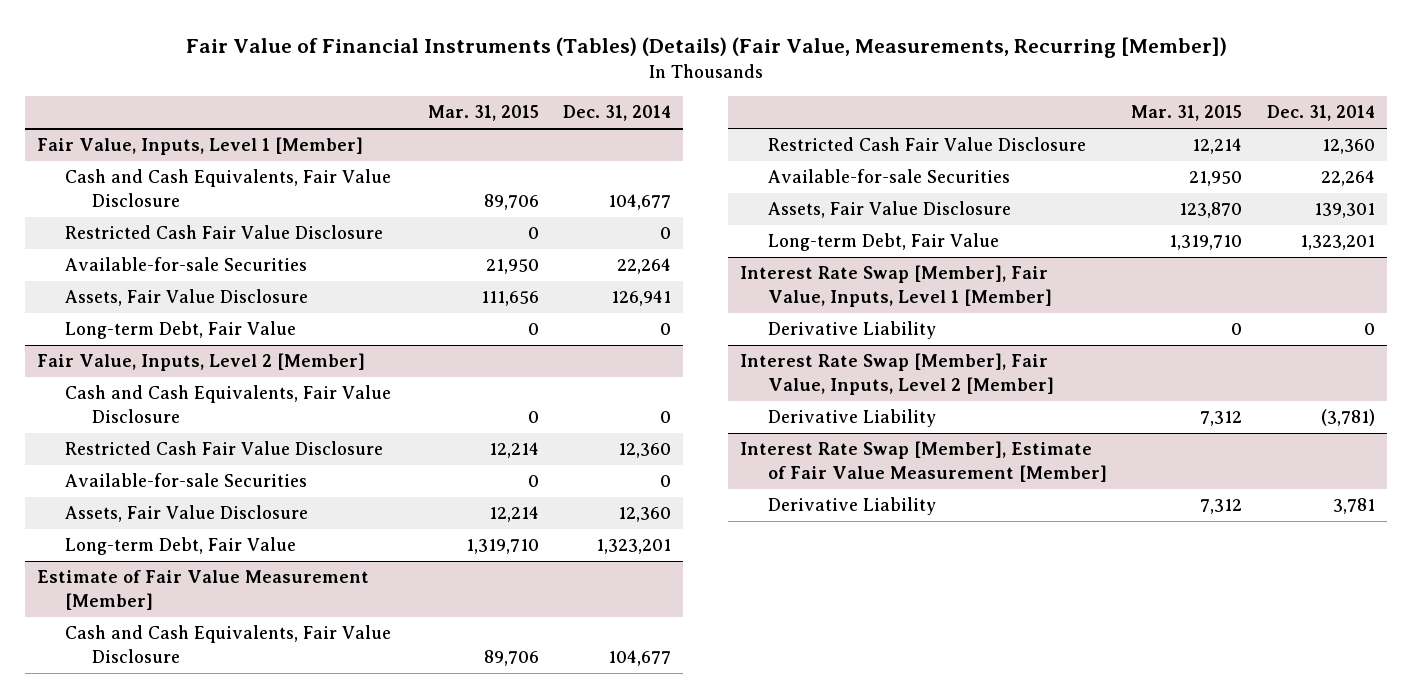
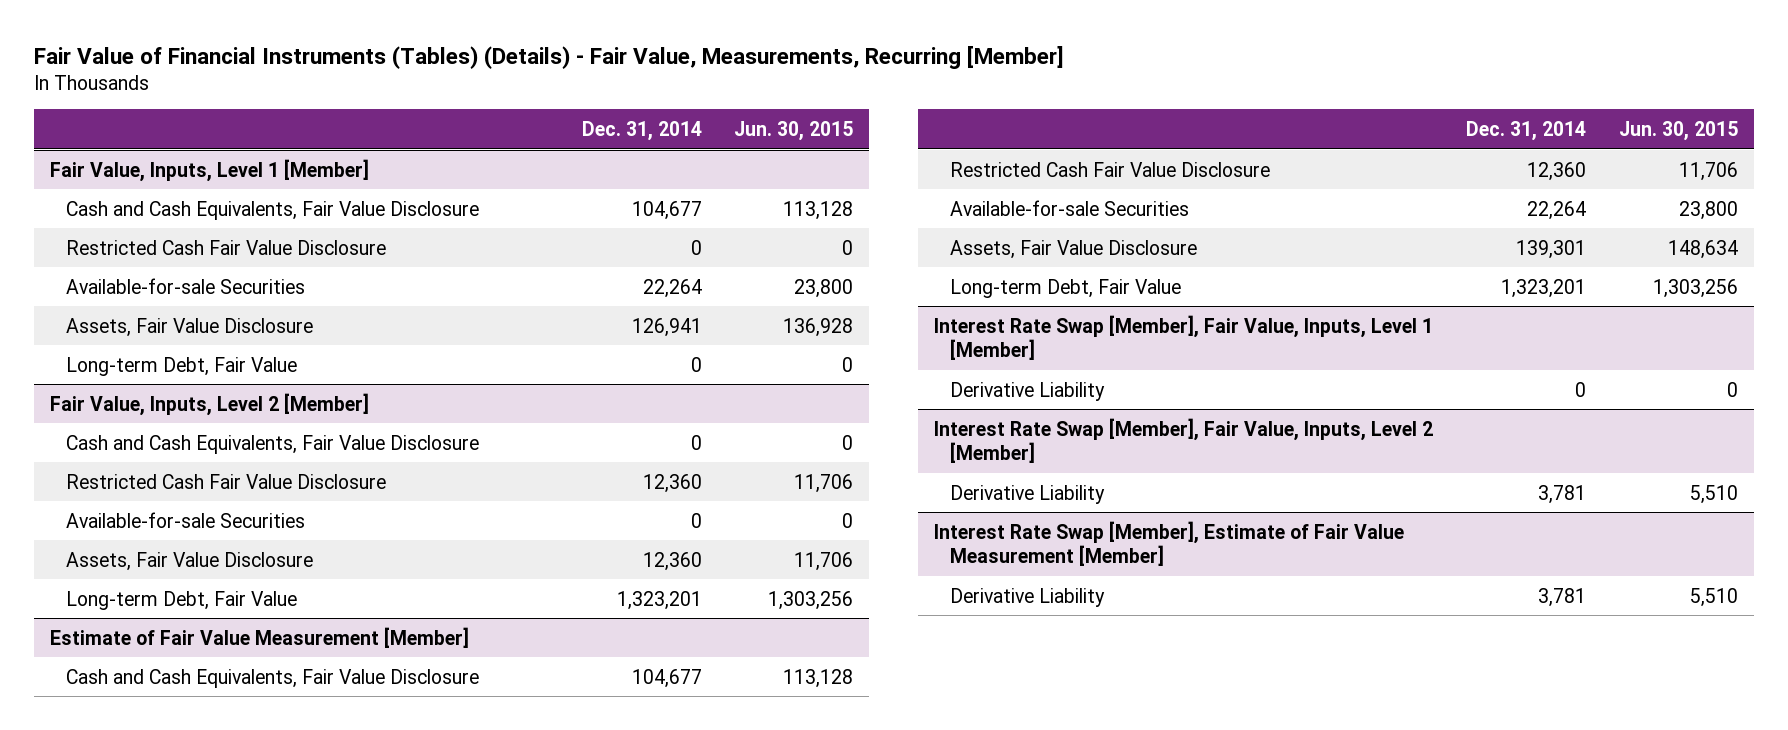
- Fair Value of Financial Instruments (Tables) (Details) (Fair Value, Measurements, Recurring [Member])
+ Fair Value of Financial Instruments (Tables) (Details) - Fair Value, Measurements, Recurring [Member]
- | Mar. 31, 2015 | Dec. 31, 2014
+ | Dec. 31, 2014 | Jun. 30, 2015
@ Interest Rate Swap [Member], Fair Value, Inputs, Level 2 [Member]
- Derivative Liability | 7,312 | (3,781)
+ Derivative Liability | 3,781 | 5,510

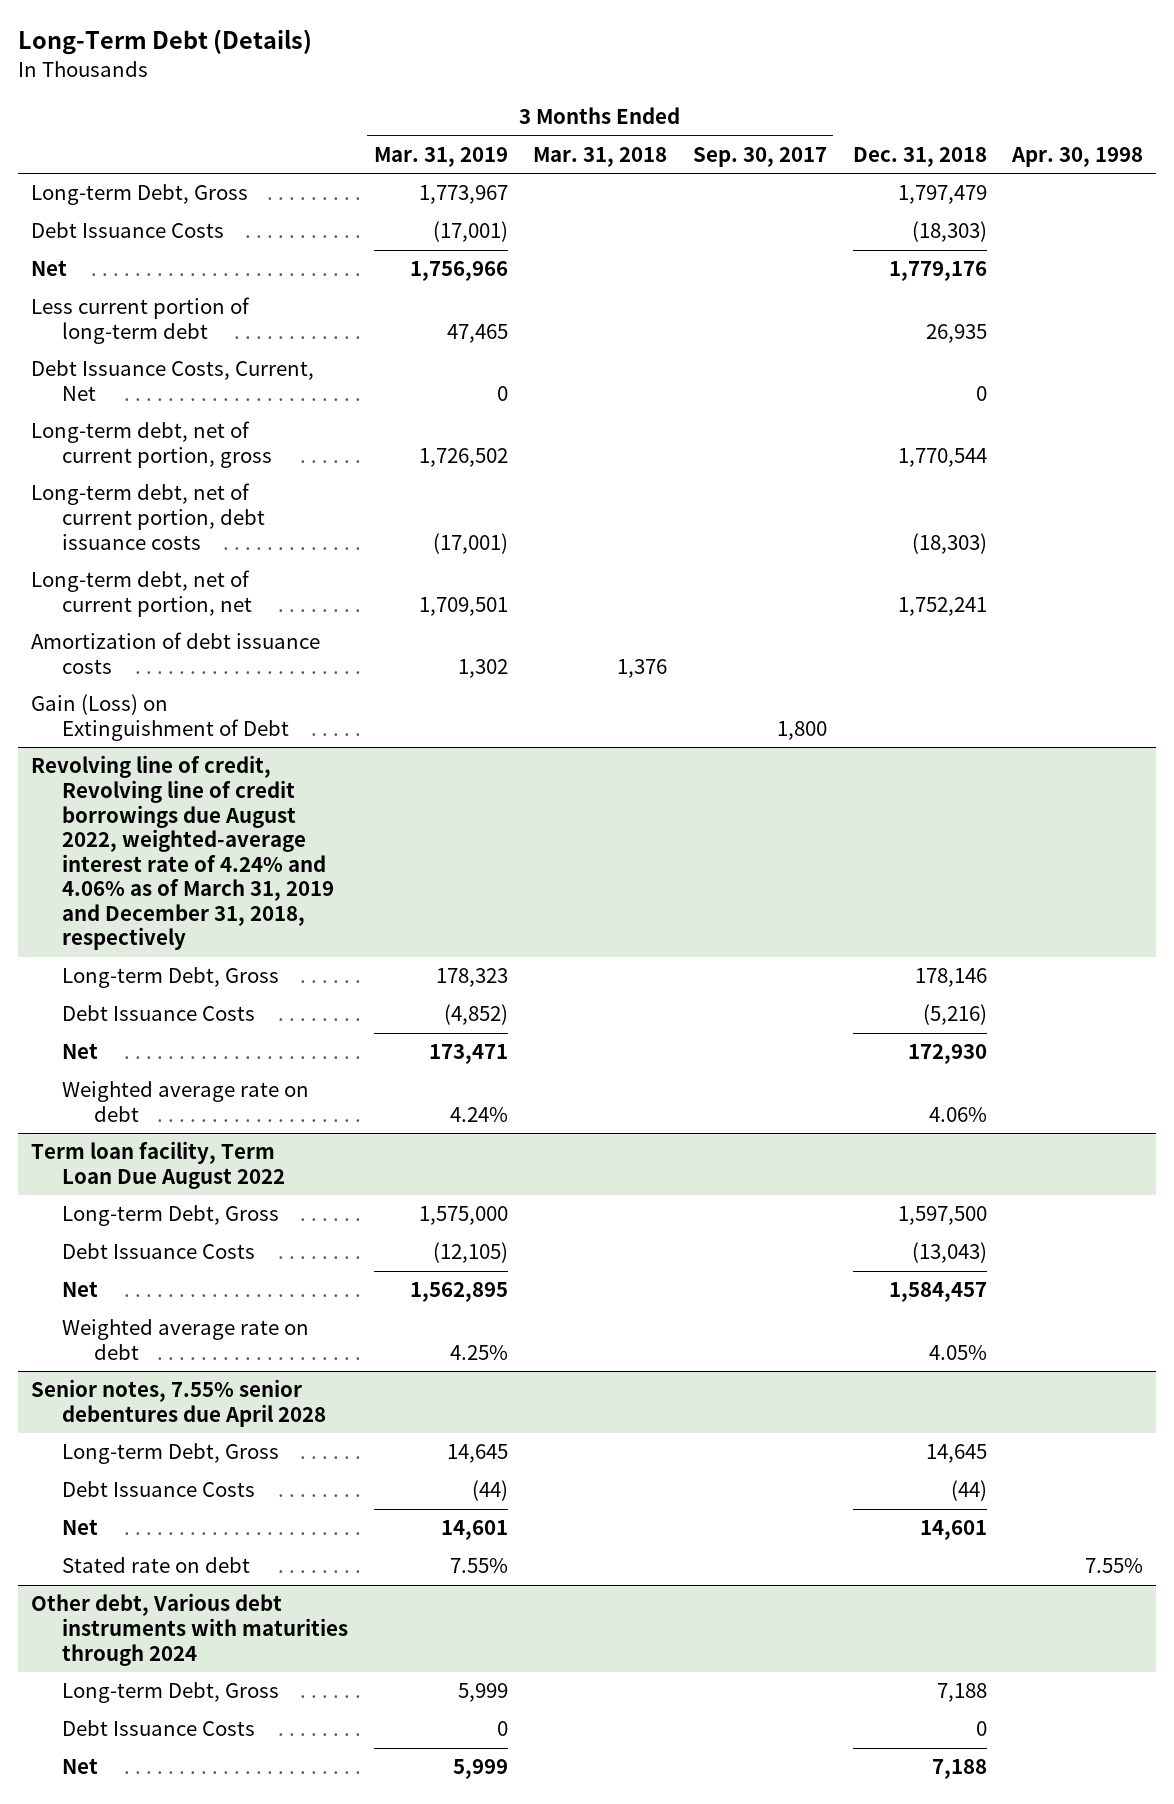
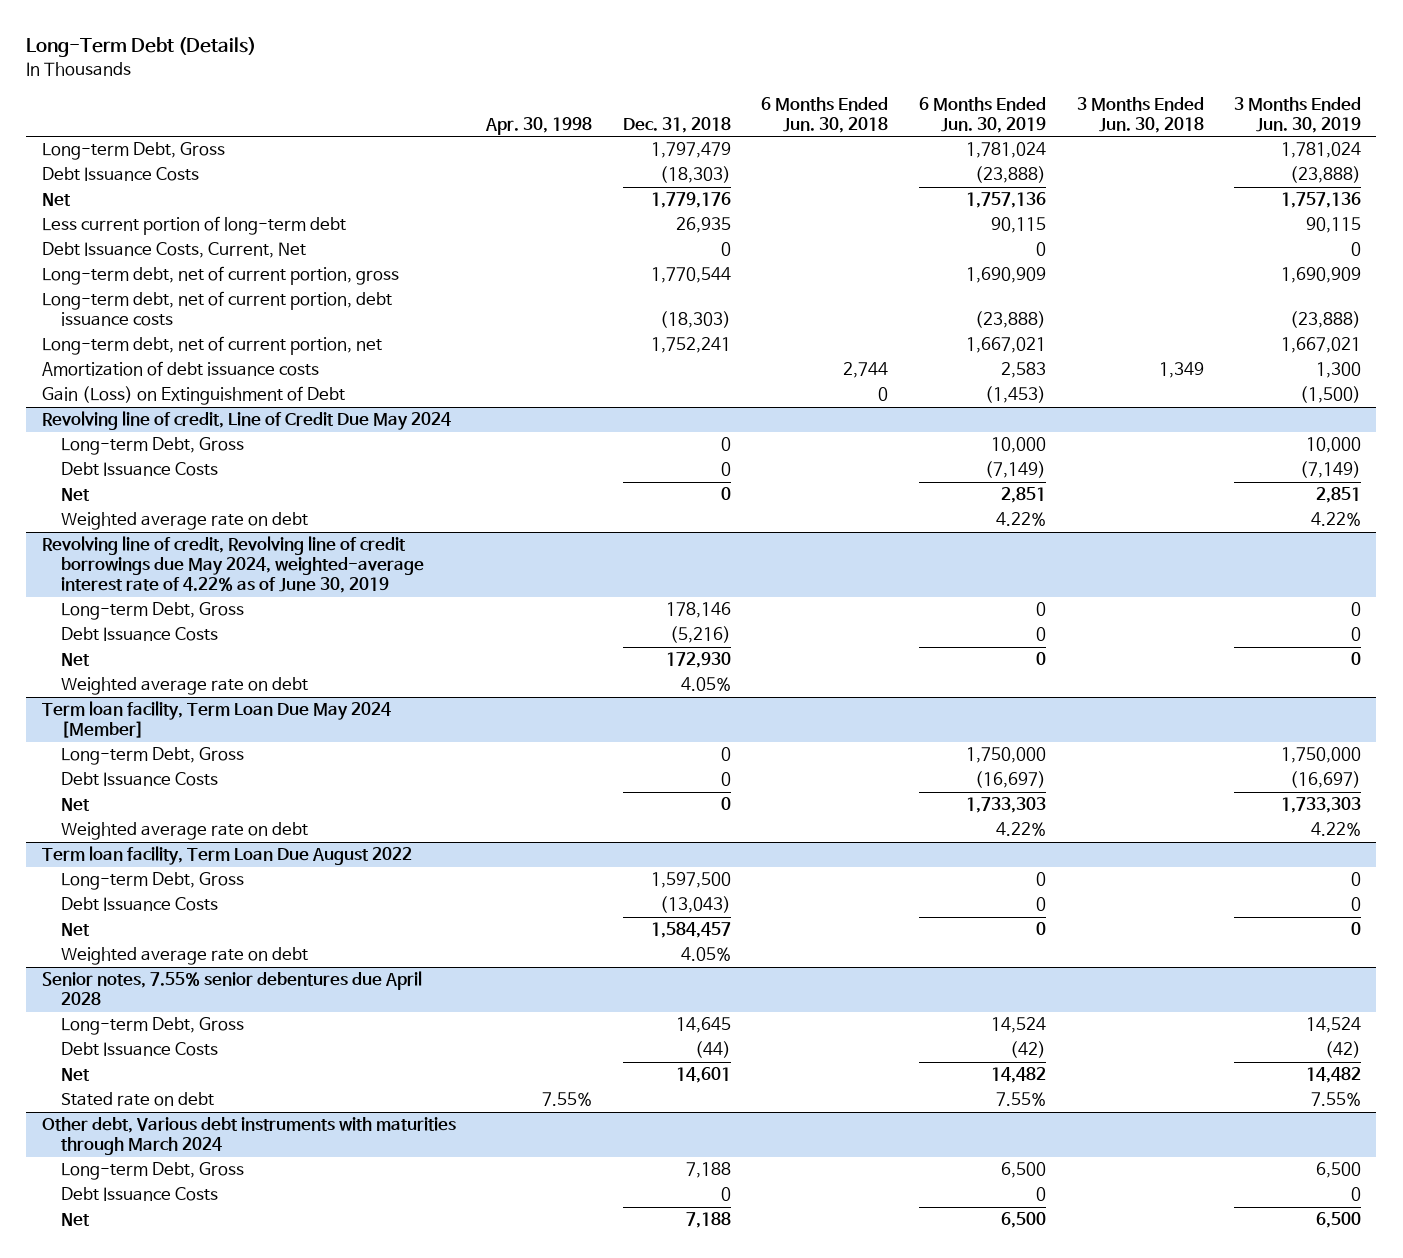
- | 3 Months Ended Mar. 31, 2019 | 3 Months Ended Mar. 31, 2018 | 3 Months Ended Sep. 30, 2017 | Dec. 31, 2018 | Apr. 30, 1998
+ | Apr. 30, 1998 | Dec. 31, 2018 | 6 Months Ended Jun. 30, 2018 | 6 Months Ended Jun. 30, 2019 | 3 Months Ended Jun. 30, 2018 | 3 Months Ended Jun. 30, 2019
- Revolving line of credit, Revolving line of credit borrowings due August 2022, weighted-average interest rate of 4.24% and 4.06% as of March 31, 2019 and December 31, 2018, respectively
+ Revolving line of credit, Line of Credit Due May 2024
+ Long-term Debt, Gross | | 0 | | 10,000 | | 10,000
+ Debt Issuance Costs | | 0 | | (7,149) | | (7,149)
+ Net | | 0 | | 2,851 | | 2,851
+ Weighted average rate on debt | | | | 4.22% | | 4.22%
+ Revolving line of credit, Revolving line of credit borrowings due May 2024, weighted-average interest rate of 4.22% as of June 30, 2019
- Weighted average rate on debt | 4.24% | | | 4.06% |
+ Weighted average rate on debt | | 4.05% | | | |
+ Term loan facility, Term Loan Due May 2024 [Member]
+ Long-term Debt, Gross | | 0 | | 1,750,000 | | 1,750,000
+ Debt Issuance Costs | | 0 | | (16,697) | | (16,697)
+ Net | | 0 | | 1,733,303 | | 1,733,303
+ Weighted average rate on debt | | | | 4.22% | | 4.22%
- Other debt, Various debt instruments with maturities through 2024
+ Other debt, Various debt instruments with maturities through March 2024

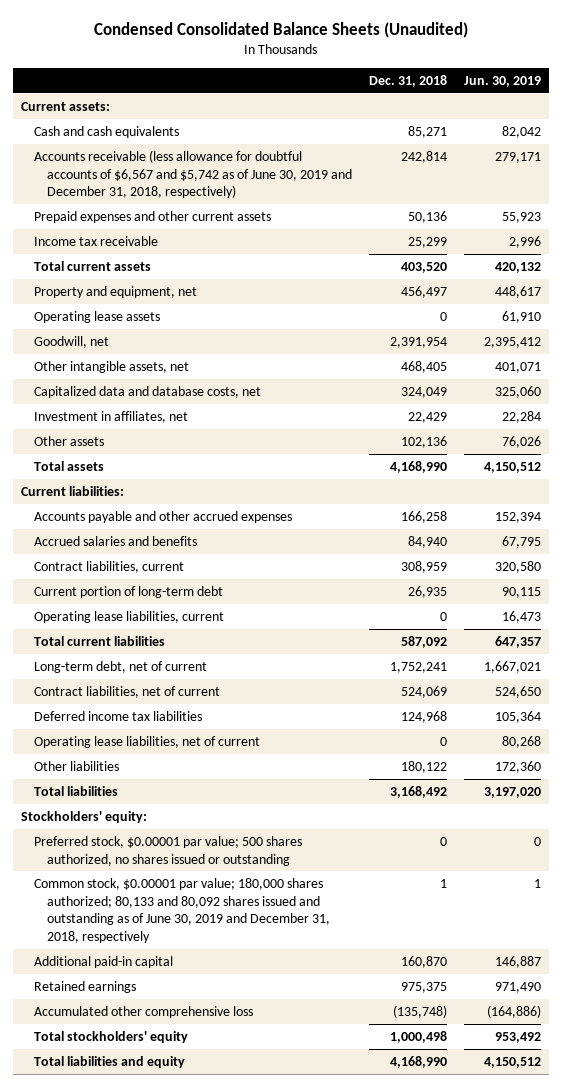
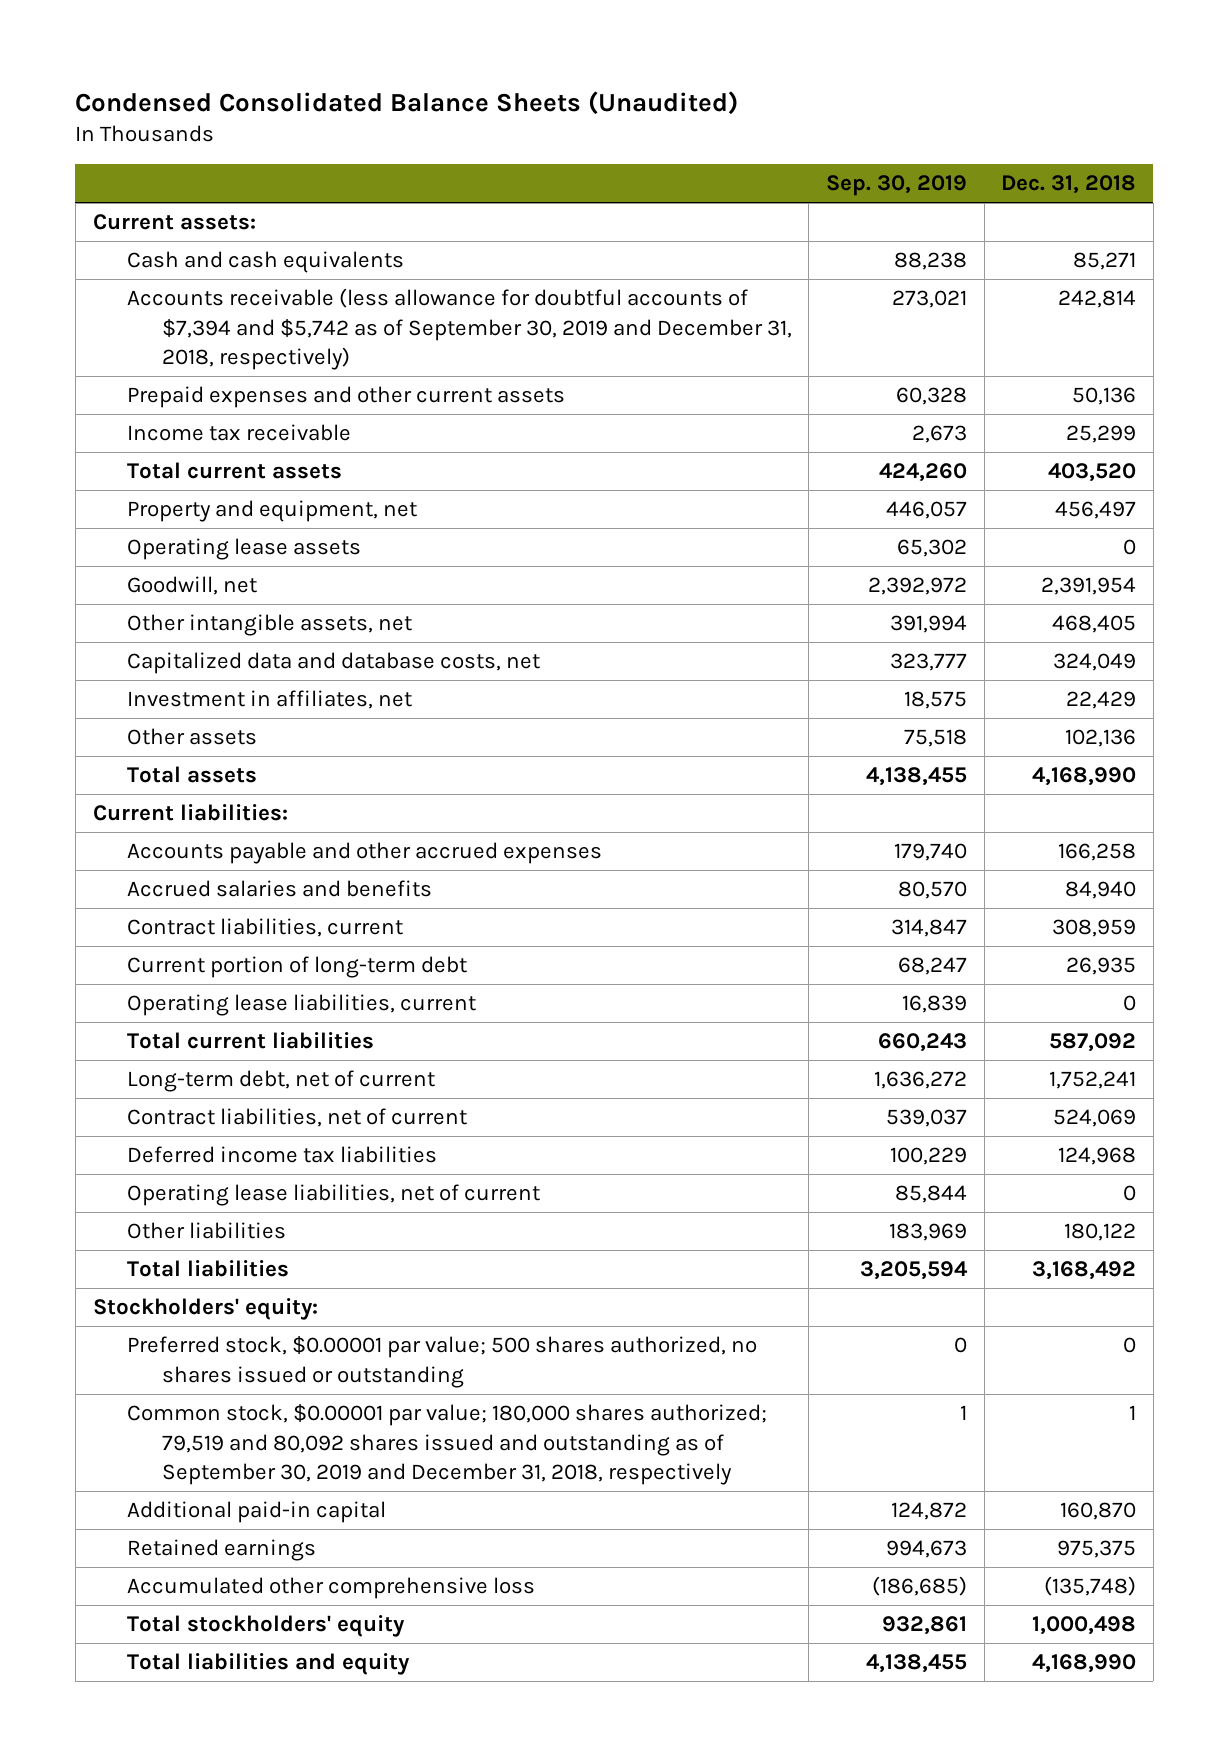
- | Dec. 31, 2018 | Jun. 30, 2019
+ | Sep. 30, 2019 | Dec. 31, 2018
- Accounts receivable (less allowance for doubtful accounts of $6,567 and $5,742 as of June 30, 2019 and December 31, 2018, respectively) | 242,814 | 279,171
+ Accounts receivable (less allowance for doubtful accounts of $7,394 and $5,742 as of September 30, 2019 and December 31, 2018, respectively) | 273,021 | 242,814
- Common stock, $0.00001 par value; 180,000 shares authorized; 80,133 and 80,092 shares issued and outstanding as of June 30, 2019 and December 31, 2018, respectively | 1 | 1
+ Common stock, $0.00001 par value; 180,000 shares authorized; 79,519 and 80,092 shares issued and outstanding as of September 30, 2019 and December 31, 2018, respectively | 1 | 1

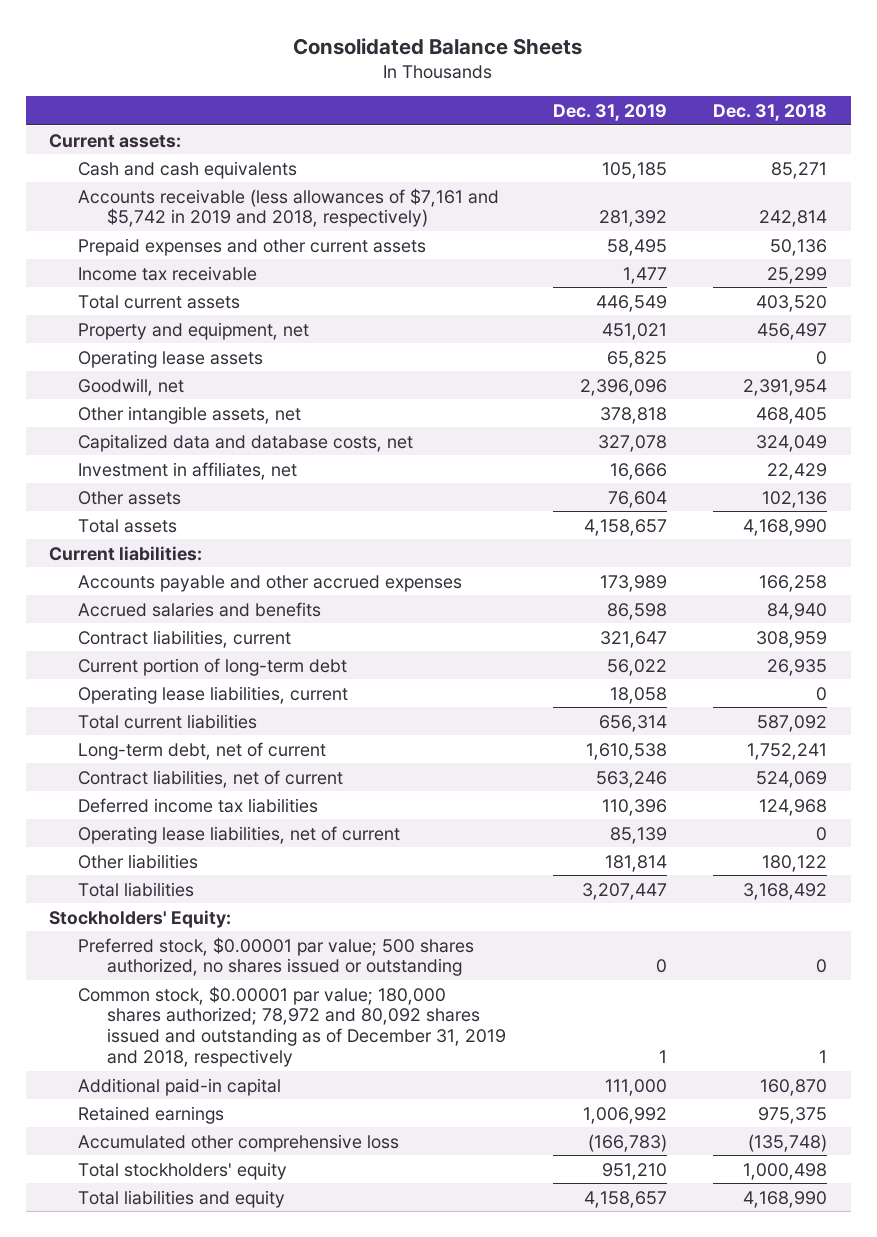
- Condensed Consolidated Balance Sheets (Unaudited)
+ Consolidated Balance Sheets
- | Sep. 30, 2019 | Dec. 31, 2018
+ | Dec. 31, 2019 | Dec. 31, 2018
- Accounts receivable (less allowance for doubtful accounts of $7,394 and $5,742 as of September 30, 2019 and December 31, 2018, respectively) | 273,021 | 242,814
+ Accounts receivable (less allowances of $7,161 and $5,742 in 2019 and 2018, respectively) | 281,392 | 242,814
- Stockholders' equity:
+ Stockholders' Equity:
- Common stock, $0.00001 par value; 180,000 shares authorized; 79,519 and 80,092 shares issued and outstanding as of September 30, 2019 and December 31, 2018, respectively | 1 | 1
+ Common stock, $0.00001 par value; 180,000 shares authorized; 78,972 and 80,092 shares issued and outstanding as of December 31, 2019 and 2018, respectively | 1 | 1

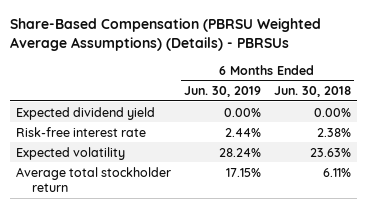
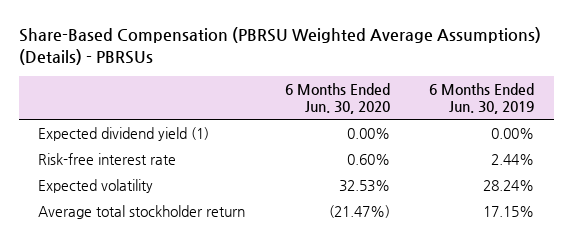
- | 6 Months Ended Jun. 30, 2019 | 6 Months Ended Jun. 30, 2018
+ | 6 Months Ended Jun. 30, 2020 | 6 Months Ended Jun. 30, 2019
- Expected dividend yield | 0.00% | 0.00%
+ Expected dividend yield (1) | 0.00% | 0.00%

